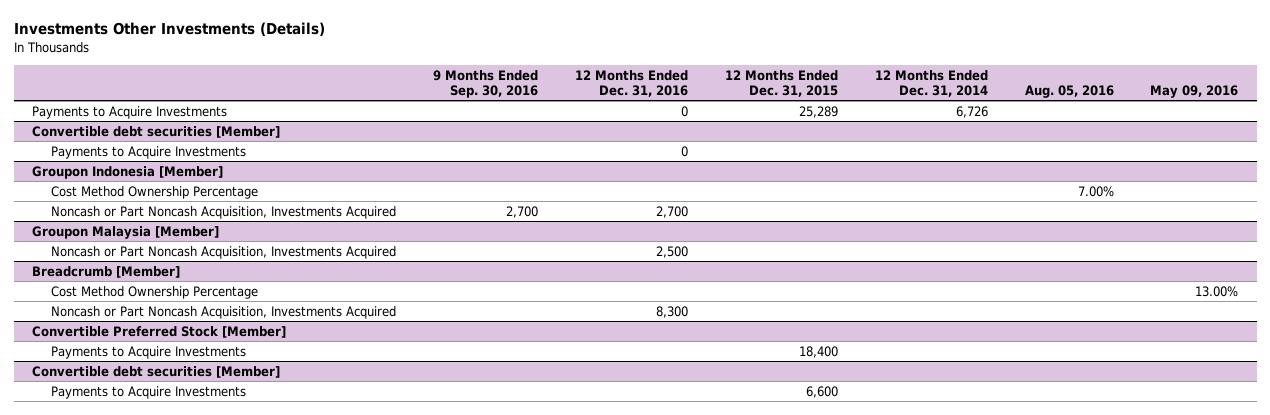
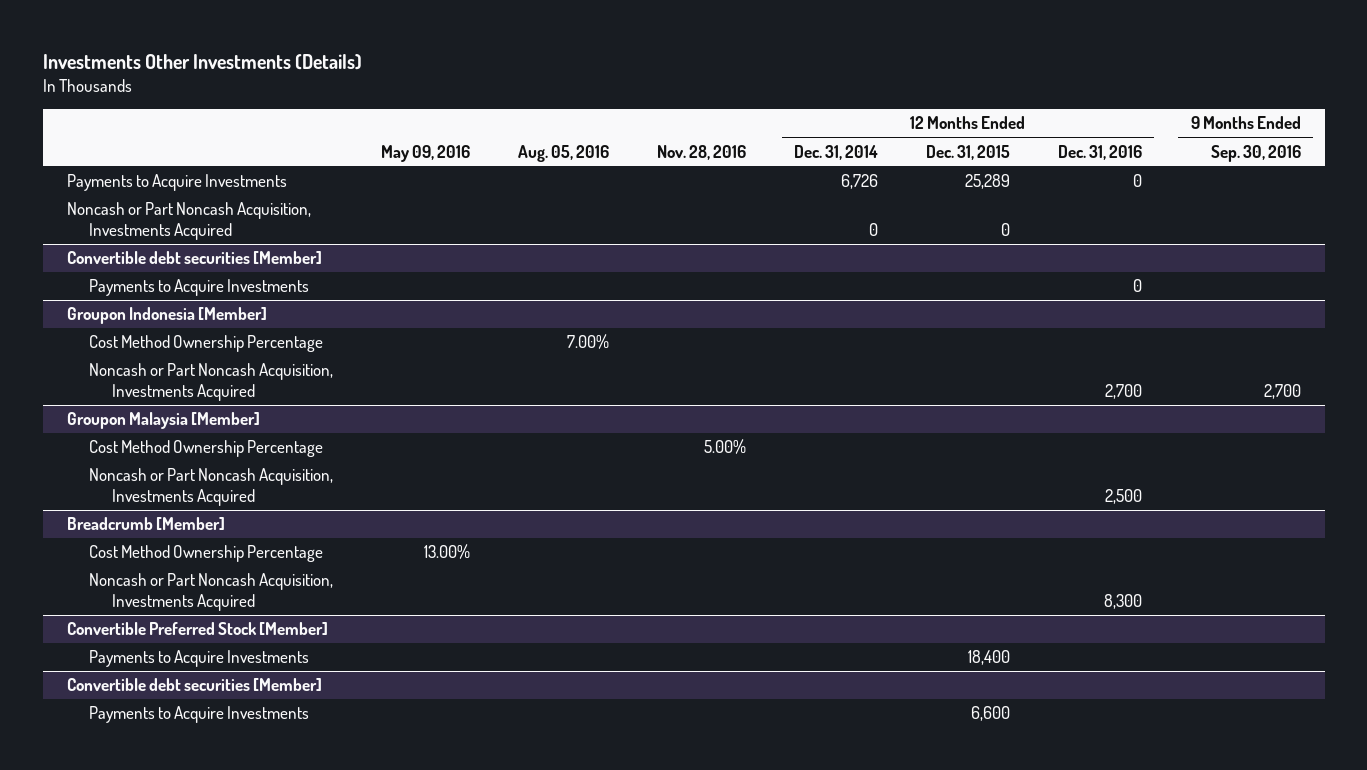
- | 9 Months Ended Sep. 30, 2016 | 12 Months Ended Dec. 31, 2016 | 12 Months Ended Dec. 31, 2015 | 12 Months Ended Dec. 31, 2014 | Aug. 05, 2016 | May 09, 2016
+ | May 09, 2016 | Aug. 05, 2016 | Nov. 28, 2016 | 12 Months Ended Dec. 31, 2014 | 12 Months Ended Dec. 31, 2015 | 12 Months Ended Dec. 31, 2016 | 9 Months Ended Sep. 30, 2016
+ Noncash or Part Noncash Acquisition, Investments Acquired | | | | 0 | 0 | |
@ Groupon Malaysia [Member]
+ Cost Method Ownership Percentage | | | 5.00% | | | |

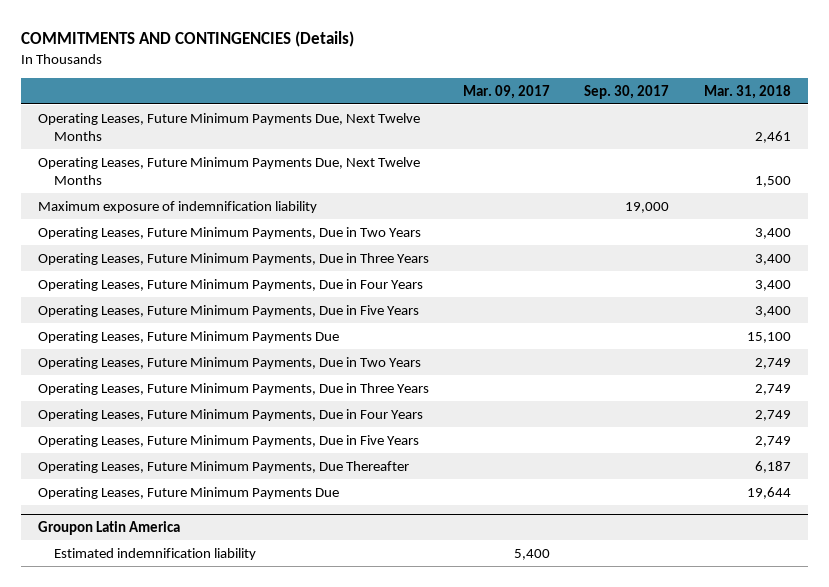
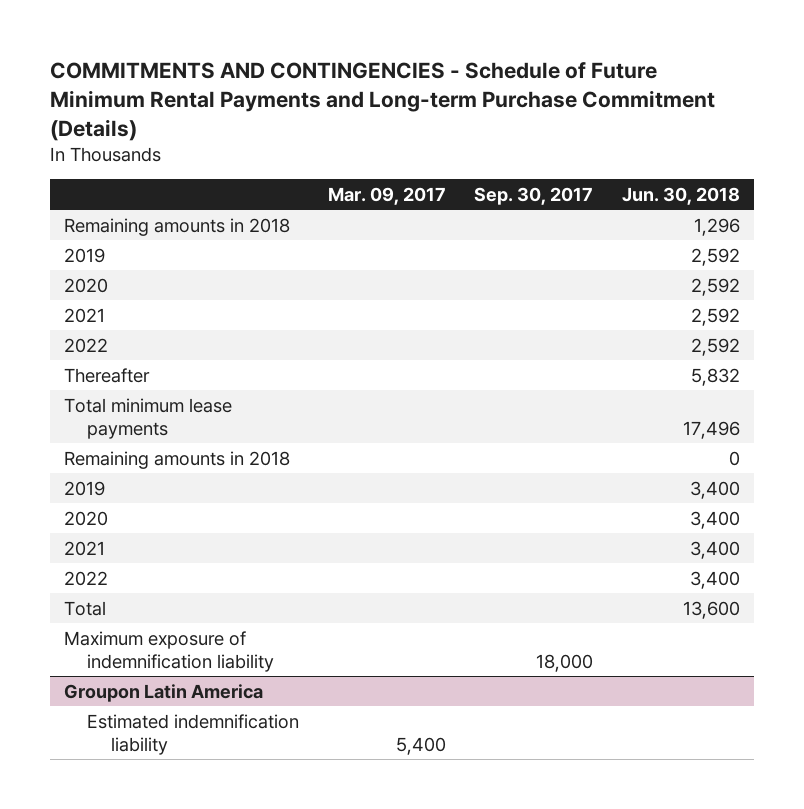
- COMMITMENTS AND CONTINGENCIES (Details)
+ COMMITMENTS AND CONTINGENCIES - Schedule of Future Minimum Rental Payments and Long-term Purchase Commitment (Details)
- | Mar. 09, 2017 | Sep. 30, 2017 | Mar. 31, 2018
+ | Mar. 09, 2017 | Sep. 30, 2017 | Jun. 30, 2018
- Operating Leases, Future Minimum Payments Due, Next Twelve Months | | | 2,461
- Operating Leases, Future Minimum Payments Due, Next Twelve Months | | | 1,500
- Maximum exposure of indemnification liability | | 19,000 |
- Operating Leases, Future Minimum Payments, Due in Two Years | | | 3,400
- Operating Leases, Future Minimum Payments, Due in Three Years | | | 3,400
- Operating Leases, Future Minimum Payments, Due in Four Years | | | 3,400
- Operating Leases, Future Minimum Payments, Due in Five Years | | | 3,400
- Operating Leases, Future Minimum Payments Due | | | 15,100
- Operating Leases, Future Minimum Payments, Due in Two Years | | | 2,749
- Operating Leases, Future Minimum Payments, Due in Three Years | | | 2,749
- Operating Leases, Future Minimum Payments, Due in Four Years | | | 2,749
- Operating Leases, Future Minimum Payments, Due in Five Years | | | 2,749
- Operating Leases, Future Minimum Payments, Due Thereafter | | | 6,187
- Operating Leases, Future Minimum Payments Due | | | 19,644
+ Remaining amounts in 2018 | | | 1,296
+ 2019 | | | 2,592
+ 2020 | | | 2,592
+ 2021 | | | 2,592
+ 2022 | | | 2,592
+ Thereafter | | | 5,832
+ Total minimum lease payments | | | 17,496
+ Remaining amounts in 2018 | | | 0
+ 2019 | | | 3,400
+ 2020 | | | 3,400
+ 2021 | | | 3,400
+ 2022 | | | 3,400
+ Total | | | 13,600
+ Maximum exposure of indemnification liability | | 18,000 |

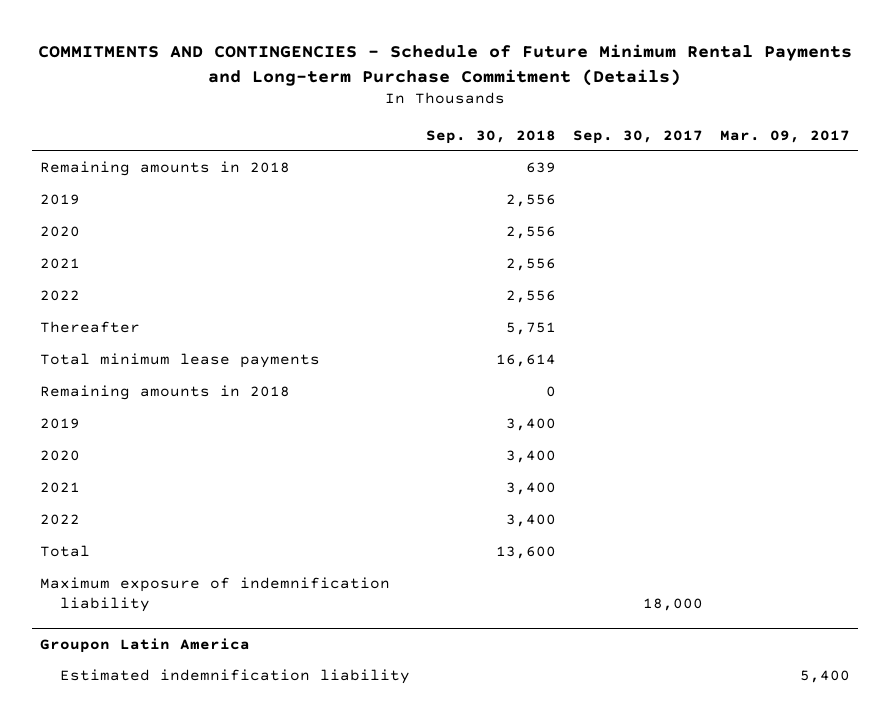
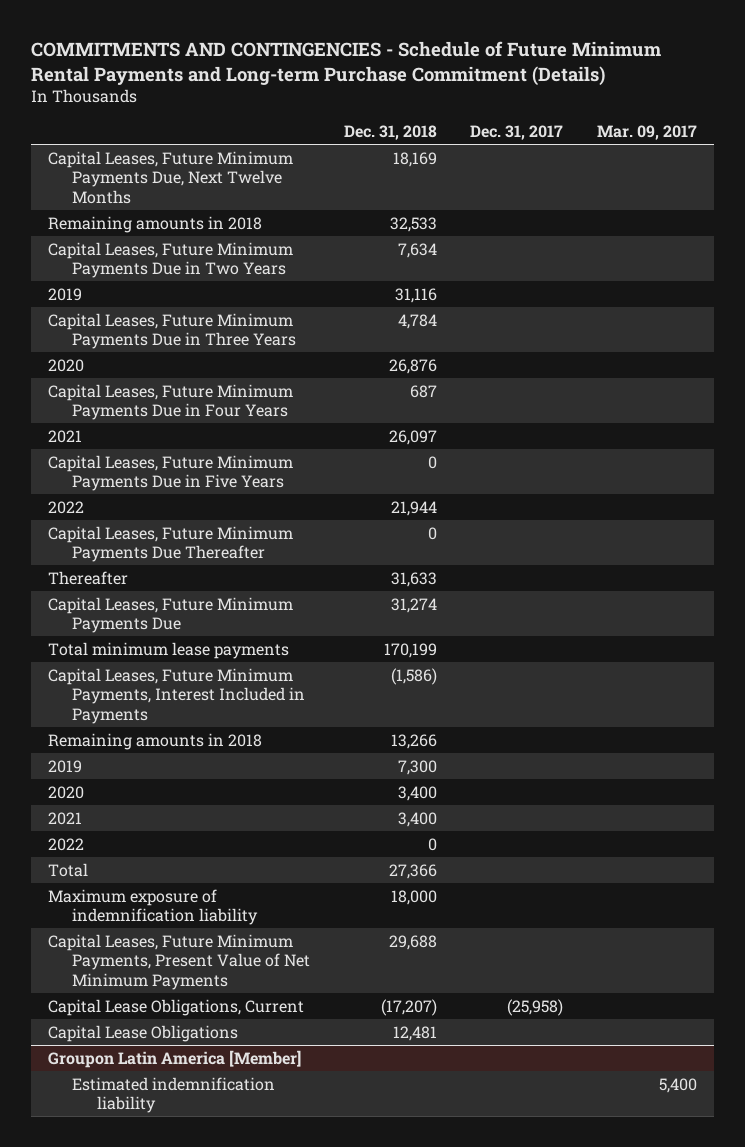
- | Sep. 30, 2018 | Sep. 30, 2017 | Mar. 09, 2017
+ | Dec. 31, 2018 | Dec. 31, 2017 | Mar. 09, 2017
+ Capital Leases, Future Minimum Payments Due, Next Twelve Months | 18,169 | |
+ Capital Leases, Future Minimum Payments Due in Two Years | 7,634 | |
+ Capital Leases, Future Minimum Payments Due in Three Years | 4,784 | |
+ Capital Leases, Future Minimum Payments Due in Four Years | 687 | |
+ Capital Leases, Future Minimum Payments Due in Five Years | 0 | |
+ Capital Leases, Future Minimum Payments Due Thereafter | 0 | |
+ Capital Leases, Future Minimum Payments Due | 31,274 | |
+ Capital Leases, Future Minimum Payments, Interest Included in Payments | (1,586) | |
- Groupon Latin America
+ Capital Leases, Future Minimum Payments, Present Value of Net Minimum Payments | 29,688 | |
+ Capital Lease Obligations, Current | (17,207) | (25,958) |
+ Capital Lease Obligations | 12,481 | |
+ Groupon Latin America [Member]

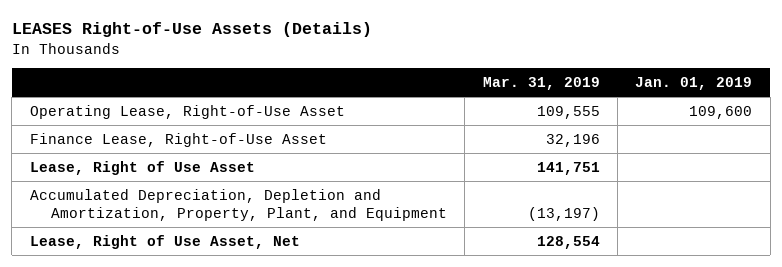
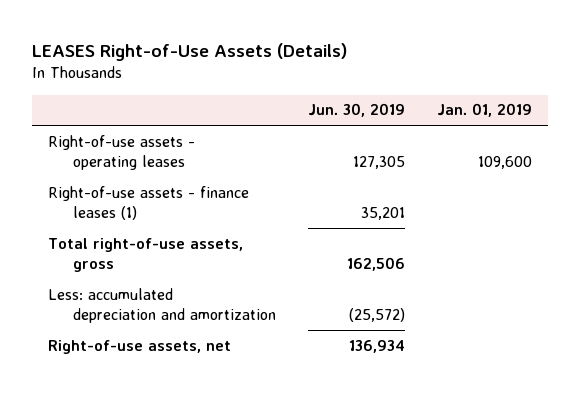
- | Mar. 31, 2019 | Jan. 01, 2019
+ | Jun. 30, 2019 | Jan. 01, 2019
- Operating Lease, Right-of-Use Asset | 109,555 | 109,600
- Finance Lease, Right-of-Use Asset | 32,196 |
- Lease, Right of Use Asset | 141,751 |
- Accumulated Depreciation, Depletion and Amortization, Property, Plant, and Equipment | (13,197) |
- Lease, Right of Use Asset, Net | 128,554 |
+ Right-of-use assets - operating leases | 127,305 | 109,600
+ Right-of-use assets - finance leases (1) | 35,201 |
+ Total right-of-use assets, gross | 162,506 |
+ Less: accumulated depreciation and amortization | (25,572) |
+ Right-of-use assets, net | 136,934 |

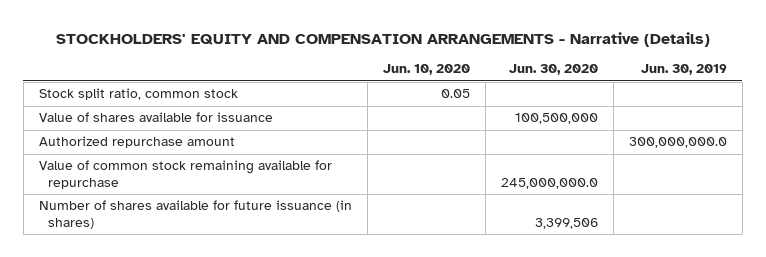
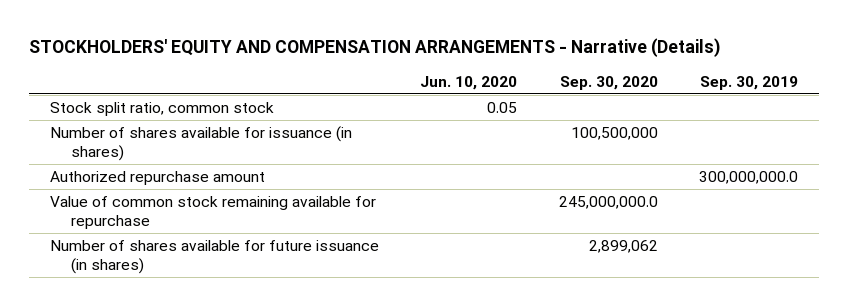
- | Jun. 10, 2020 | Jun. 30, 2020 | Jun. 30, 2019
+ | Jun. 10, 2020 | Sep. 30, 2020 | Sep. 30, 2019
- Value of shares available for issuance | | 100,500,000 |
+ Number of shares available for issuance (in shares) | | 100,500,000 |

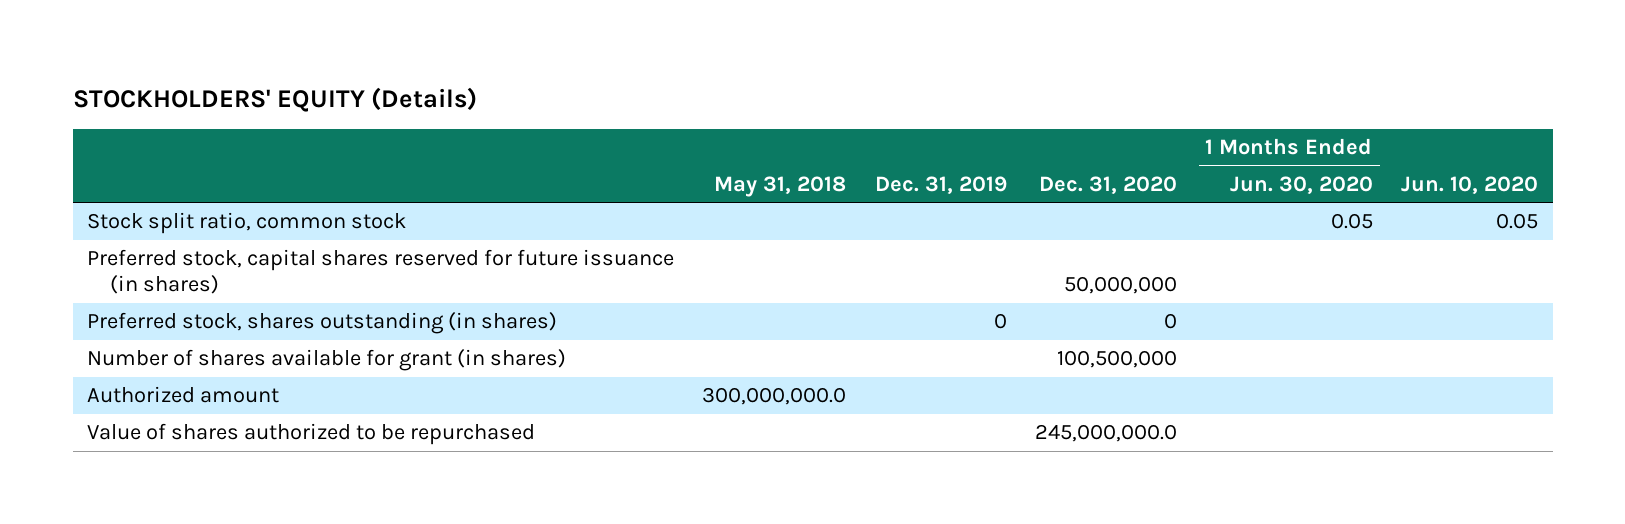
- STOCKHOLDERS' EQUITY AND COMPENSATION ARRANGEMENTS - Narrative (Details)
+ STOCKHOLDERS' EQUITY (Details)
- | Jun. 10, 2020 | Sep. 30, 2020 | Sep. 30, 2019
+ | May 31, 2018 | Dec. 31, 2019 | Dec. 31, 2020 | 1 Months Ended Jun. 30, 2020 | Jun. 10, 2020
- Number of shares available for issuance (in shares) | | 100,500,000 |
- Authorized repurchase amount | | | 300,000,000.0
- Value of common stock remaining available for repurchase | | 245,000,000.0 |
- Number of shares available for future issuance (in shares) | | 2,899,062 |
+ Preferred stock, capital shares reserved for future issuance (in shares) | | | 50,000,000 | |
+ Preferred stock, shares outstanding (in shares) | | 0 | 0 | |
+ Number of shares available for grant (in shares) | | | 100,500,000 | |
+ Authorized amount | 300,000,000.0 | | | |
+ Value of shares authorized to be repurchased | | | 245,000,000.0 | |

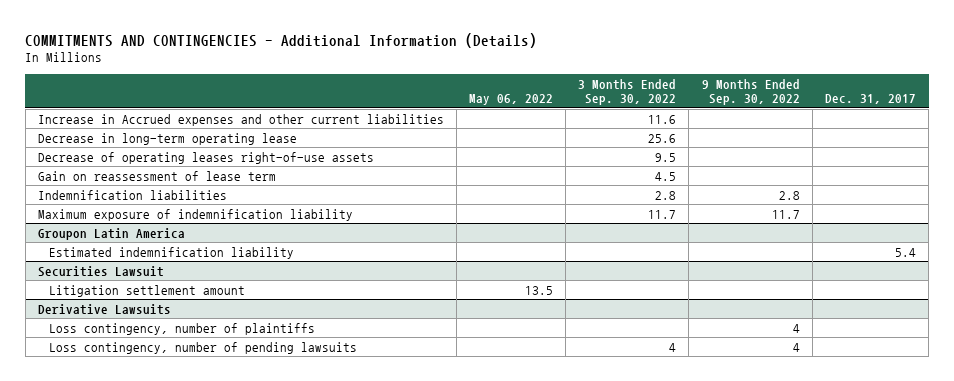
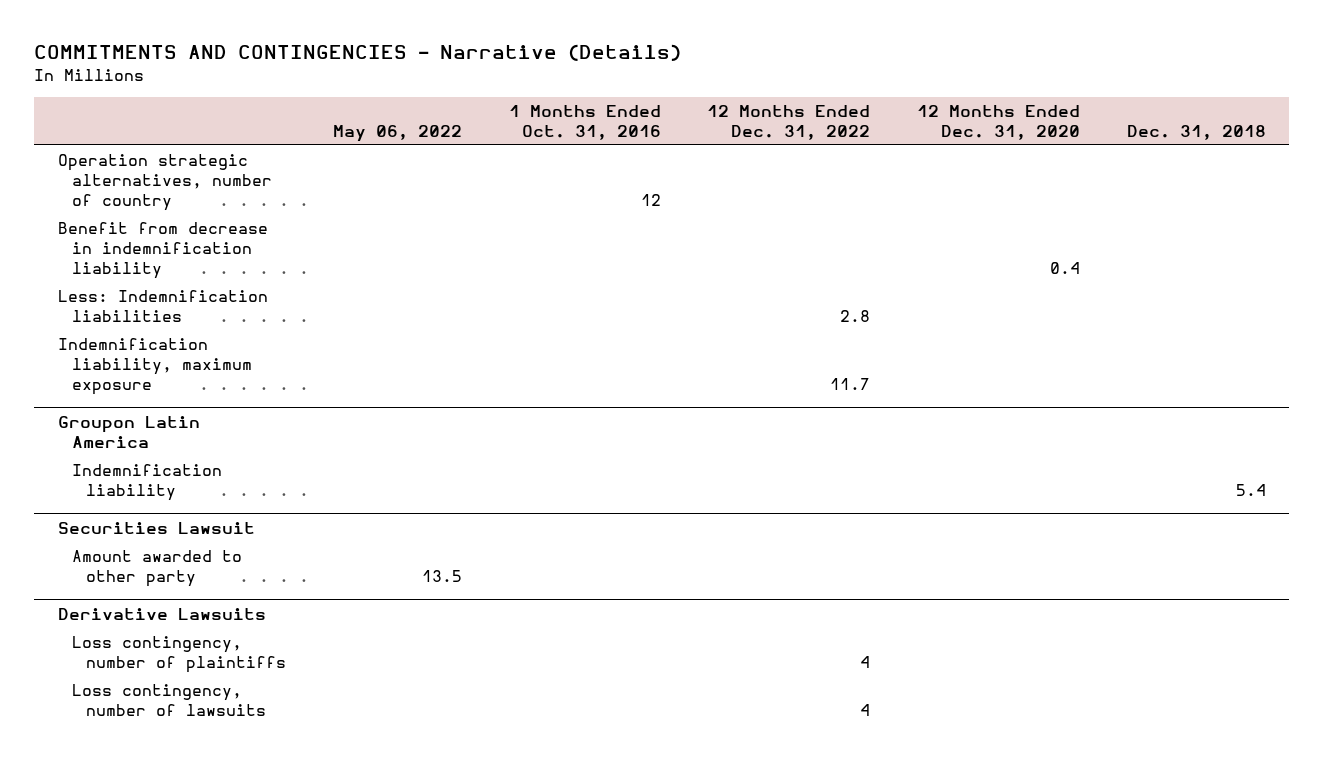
- COMMITMENTS AND CONTINGENCIES - Additional Information (Details)
+ COMMITMENTS AND CONTINGENCIES - Narrative (Details)
- | May 06, 2022 | 3 Months Ended Sep. 30, 2022 | 9 Months Ended Sep. 30, 2022 | Dec. 31, 2017
+ | May 06, 2022 | 1 Months Ended Oct. 31, 2016 | 12 Months Ended Dec. 31, 2022 | 12 Months Ended Dec. 31, 2020 | Dec. 31, 2018
- Increase in Accrued expenses and other current liabilities | | 11.6 | |
- Decrease in long-term operating lease | | 25.6 | |
- Decrease of operating leases right-of-use assets | | 9.5 | |
- Gain on reassessment of lease term | | 4.5 | |
- Indemnification liabilities | | 2.8 | 2.8 |
- Maximum exposure of indemnification liability | | 11.7 | 11.7 |
+ Operation strategic alternatives, number of country | | 12 | | |
+ Benefit from decrease in indemnification liability | | | | 0.4 |
+ Less: Indemnification liabilities | | | 2.8 | |
+ Indemnification liability, maximum exposure | | | 11.7 | |
@ Groupon Latin America
- Estimated indemnification liability | | | | 5.4
+ Indemnification liability | | | | | 5.4
@ Securities Lawsuit
- Litigation settlement amount | 13.5 | | |
+ Amount awarded to other party | 13.5 | | | |
@ Derivative Lawsuits
- Loss contingency, number of pending lawsuits | | 4 | 4 |
+ Loss contingency, number of lawsuits | | | 4 | |

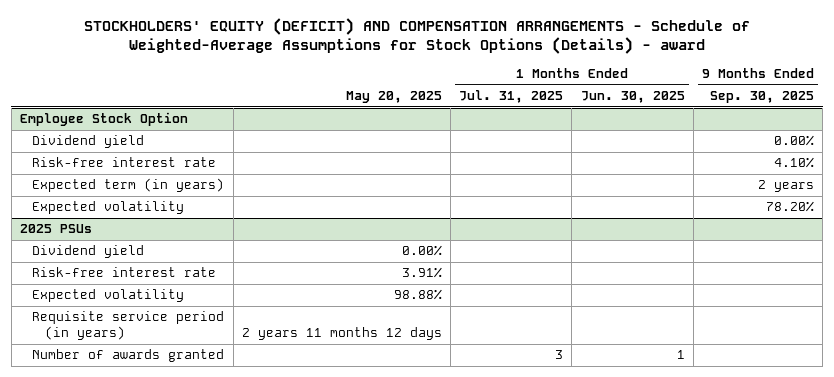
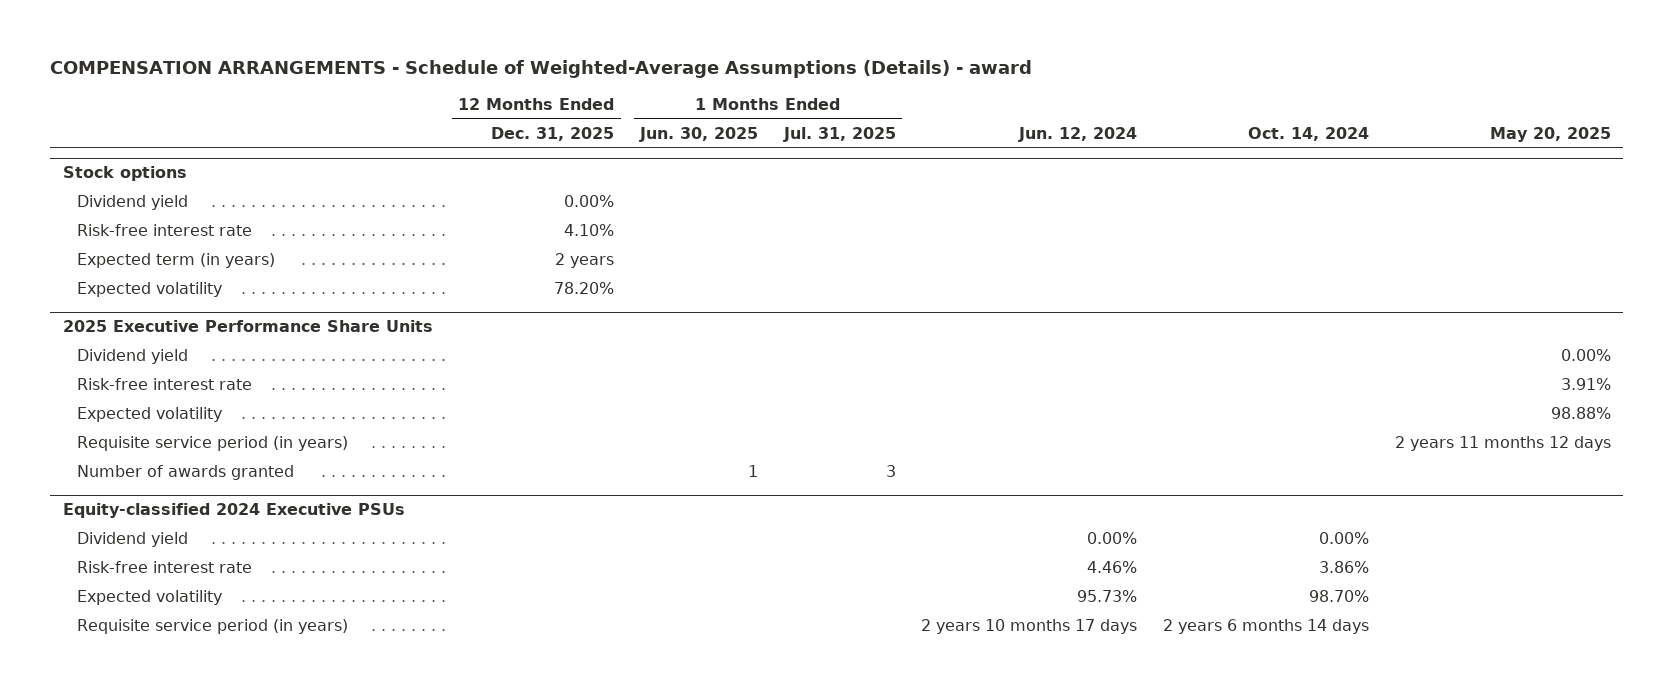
- STOCKHOLDERS' EQUITY (DEFICIT) AND COMPENSATION ARRANGEMENTS - Schedule of Weighted-Average Assumptions for Stock Options (Details) - award
+ COMPENSATION ARRANGEMENTS - Schedule of Weighted-Average Assumptions (Details) - award
- | May 20, 2025 | 1 Months Ended Jul. 31, 2025 | 1 Months Ended Jun. 30, 2025 | 9 Months Ended Sep. 30, 2025
+ | 12 Months Ended Dec. 31, 2025 | 1 Months Ended Jun. 30, 2025 | 1 Months Ended Jul. 31, 2025 | Jun. 12, 2024 | Oct. 14, 2024 | May 20, 2025
- Employee Stock Option
+ Stock options
- 2025 PSUs
+ 2025 Executive Performance Share Units
+ Equity-classified 2024 Executive PSUs
+ Dividend yield | | | | 0.00% | 0.00% |
+ Risk-free interest rate | | | | 4.46% | 3.86% |
+ Expected volatility | | | | 95.73% | 98.70% |
+ Requisite service period (in years) | | | | 2 years 10 months 17 days | 2 years 6 months 14 days |

